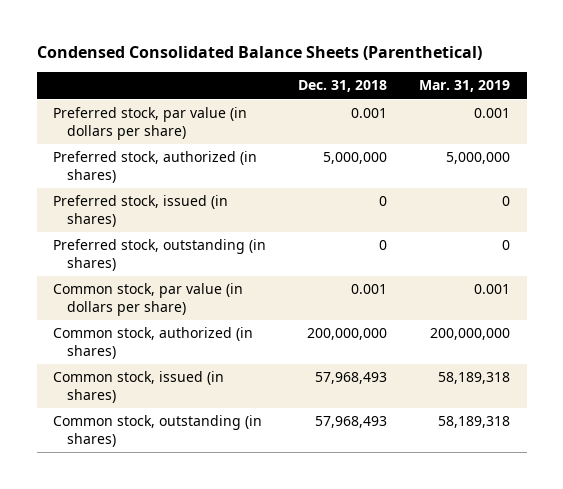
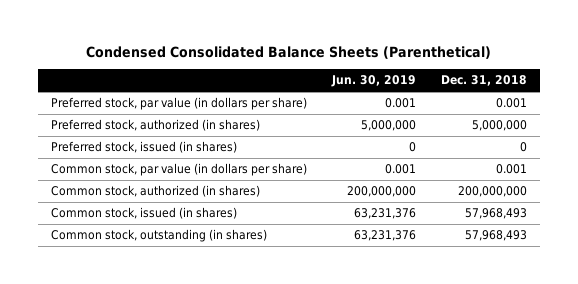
- | Dec. 31, 2018 | Mar. 31, 2019
+ | Jun. 30, 2019 | Dec. 31, 2018
- Preferred stock, outstanding (in shares) | 0 | 0

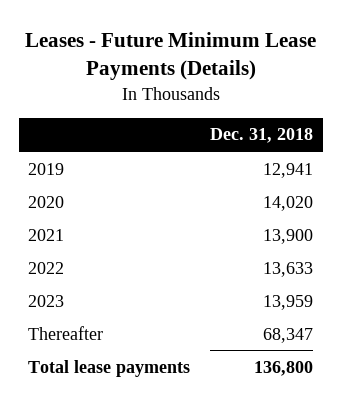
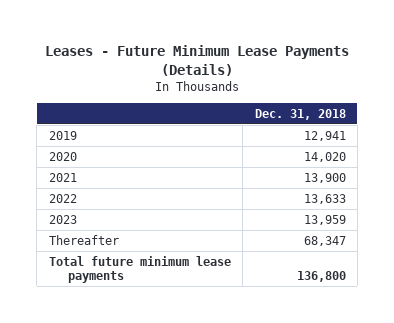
- Total lease payments | 136,800
+ Total future minimum lease payments | 136,800

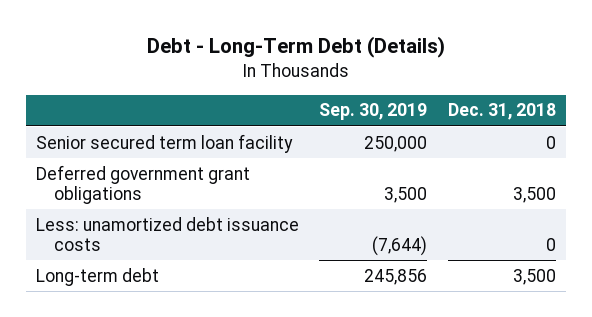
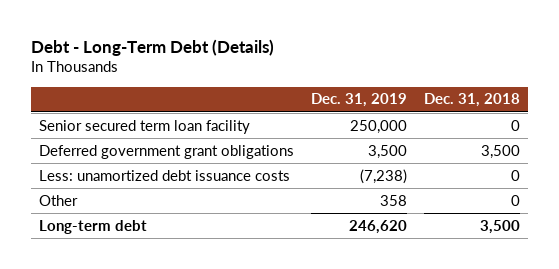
- | Sep. 30, 2019 | Dec. 31, 2018
+ | Dec. 31, 2019 | Dec. 31, 2018
+ Other | 358 | 0

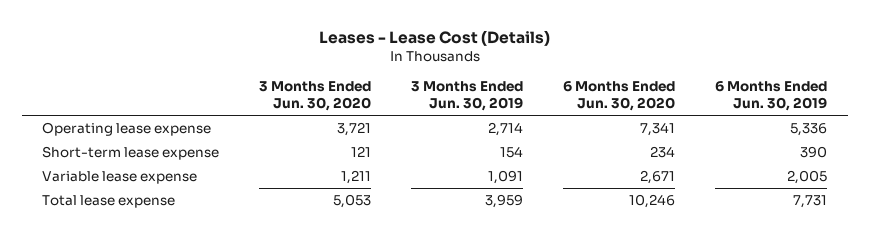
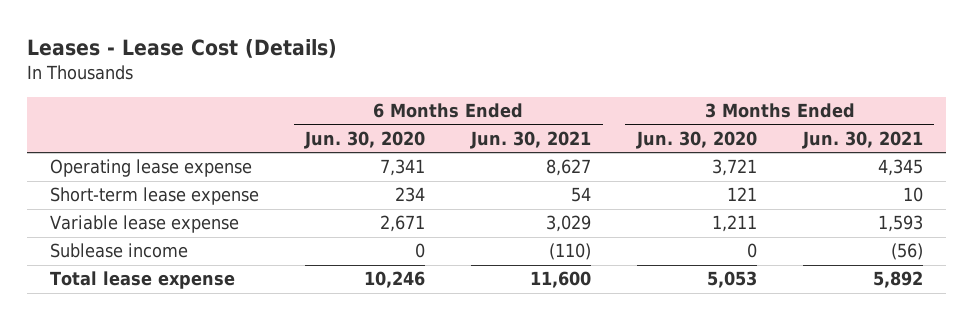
- | 3 Months Ended Jun. 30, 2020 | 3 Months Ended Jun. 30, 2019 | 6 Months Ended Jun. 30, 2020 | 6 Months Ended Jun. 30, 2019
+ | 6 Months Ended Jun. 30, 2020 | 6 Months Ended Jun. 30, 2021 | 3 Months Ended Jun. 30, 2020 | 3 Months Ended Jun. 30, 2021
+ Sublease income | 0 | (110) | 0 | (56)

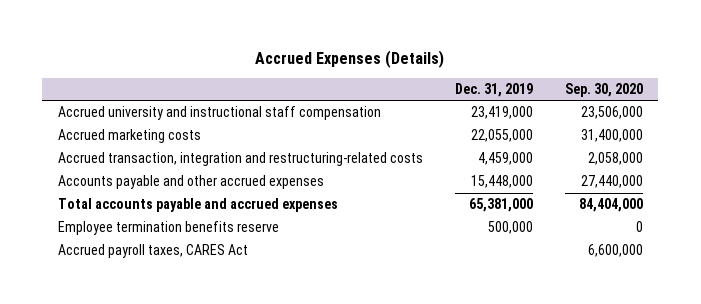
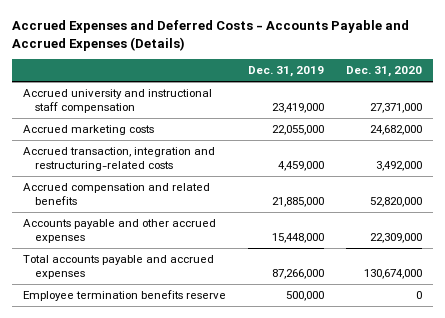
- Accrued Expenses (Details)
+ Accrued Expenses and Deferred Costs - Accounts Payable and Accrued Expenses (Details)
- | Dec. 31, 2019 | Sep. 30, 2020
+ | Dec. 31, 2019 | Dec. 31, 2020
+ Accrued compensation and related benefits | 21,885,000 | 52,820,000
- Total accounts payable and accrued expenses | 65,381,000 | 84,404,000
+ Total accounts payable and accrued expenses | 87,266,000 | 130,674,000
- Accrued payroll taxes, CARES Act | | 6,600,000

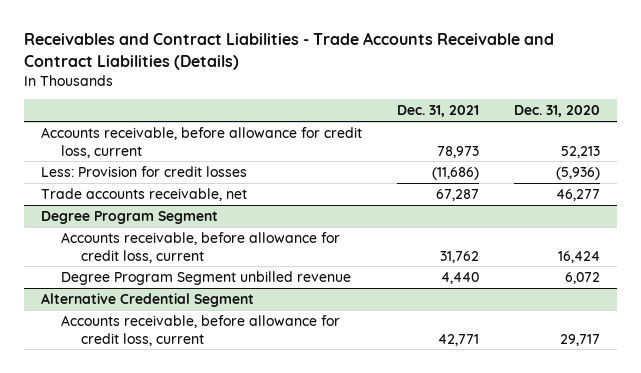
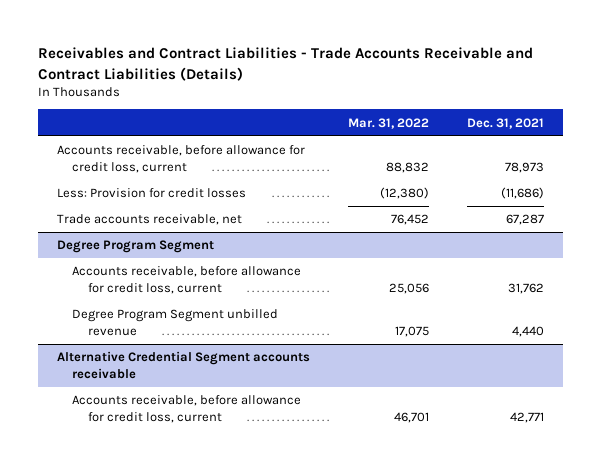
- | Dec. 31, 2021 | Dec. 31, 2020
+ | Mar. 31, 2022 | Dec. 31, 2021
- Alternative Credential Segment
+ Alternative Credential Segment accounts receivable

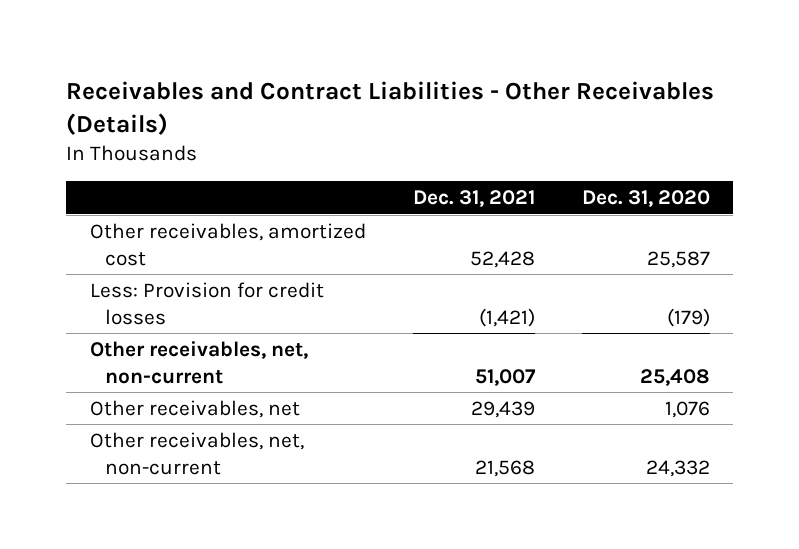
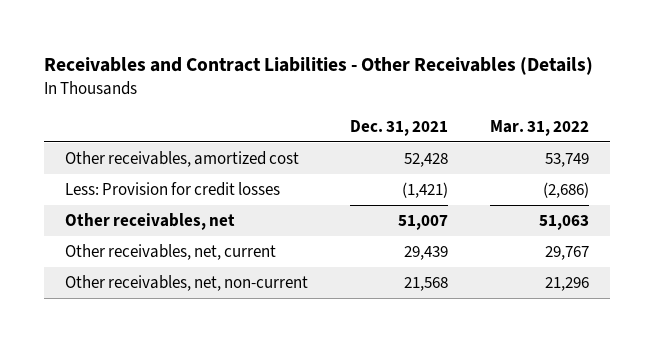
- | Dec. 31, 2021 | Dec. 31, 2020
+ | Dec. 31, 2021 | Mar. 31, 2022
- Other receivables, net, non-current | 51,007 | 25,408
- Other receivables, net | 29,439 | 1,076
+ Other receivables, net | 51,007 | 51,063
+ Other receivables, net, current | 29,439 | 29,767

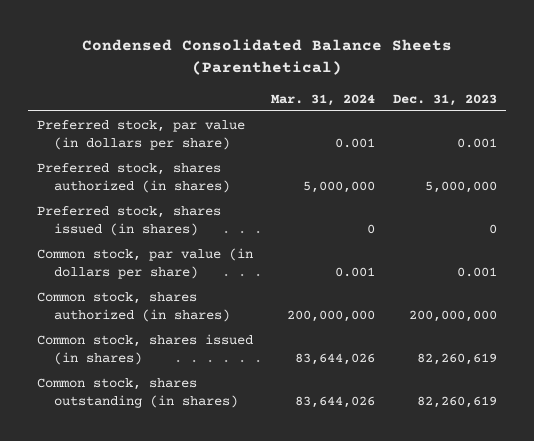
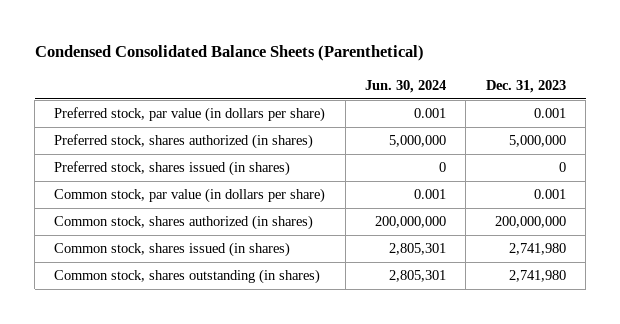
- | Mar. 31, 2024 | Dec. 31, 2023
+ | Jun. 30, 2024 | Dec. 31, 2023
- Common stock, shares issued (in shares) | 83,644,026 | 82,260,619
- Common stock, shares outstanding (in shares) | 83,644,026 | 82,260,619
+ Common stock, shares issued (in shares) | 2,805,301 | 2,741,980
+ Common stock, shares outstanding (in shares) | 2,805,301 | 2,741,980

